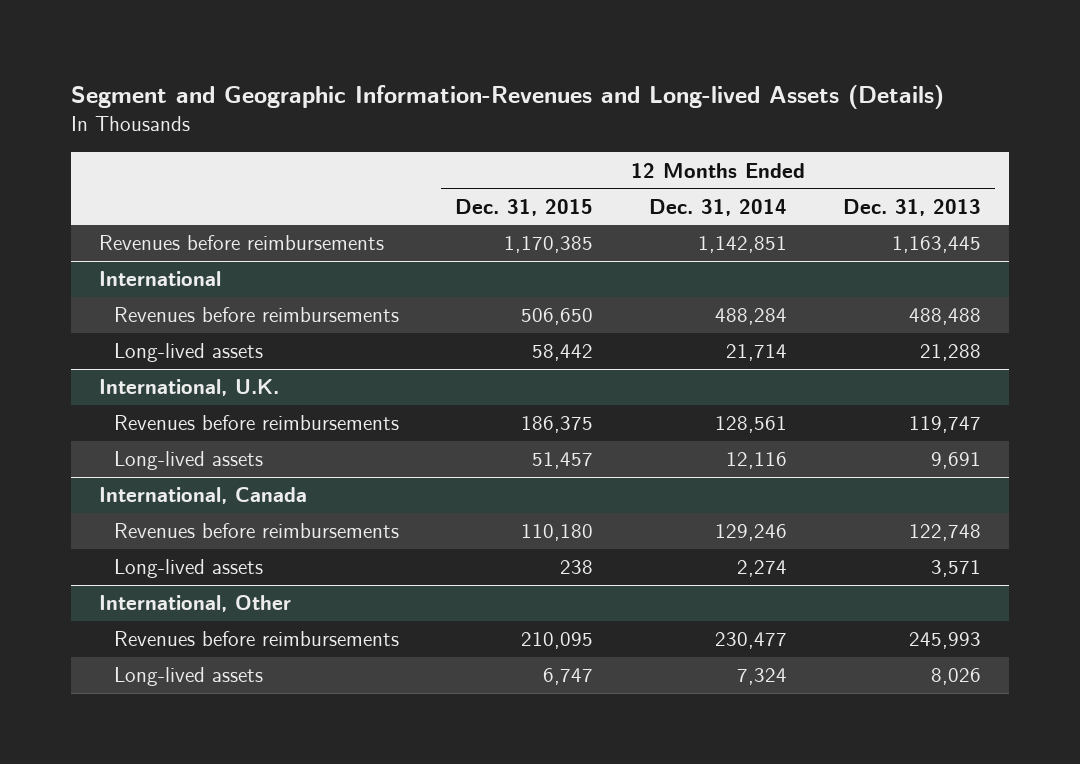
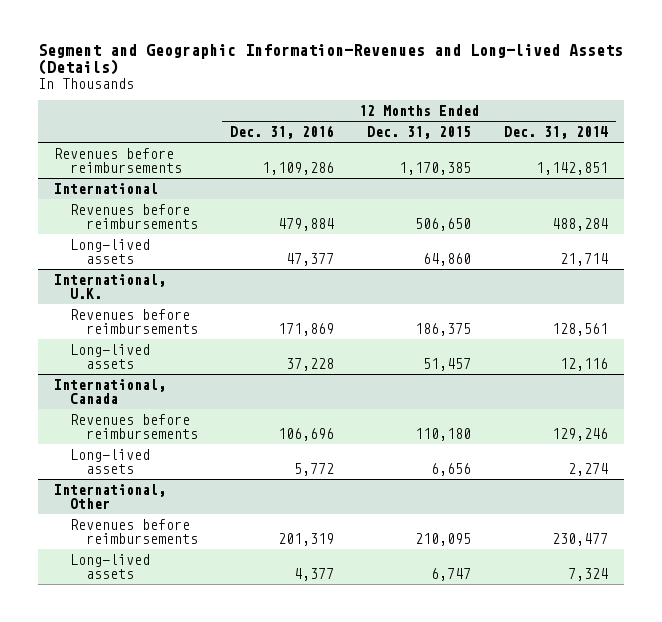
- | 12 Months Ended Dec. 31, 2015 | 12 Months Ended Dec. 31, 2014 | 12 Months Ended Dec. 31, 2013
+ | 12 Months Ended Dec. 31, 2016 | 12 Months Ended Dec. 31, 2015 | 12 Months Ended Dec. 31, 2014
@ International
- Long-lived assets | 58,442 | 21,714 | 21,288
+ Long-lived assets | 47,377 | 64,860 | 21,714
@ International, Canada
- Long-lived assets | 238 | 2,274 | 3,571
+ Long-lived assets | 5,772 | 6,656 | 2,274

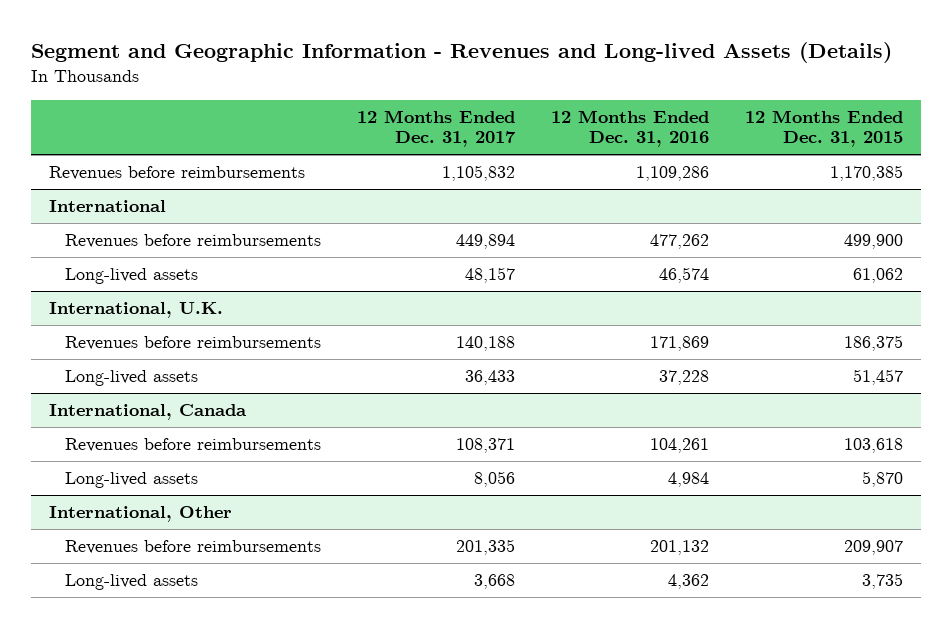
- Segment and Geographic Information-Revenues and Long-lived Assets (Details)
+ Segment and Geographic Information - Revenues and Long-lived Assets (Details)
- | 12 Months Ended Dec. 31, 2016 | 12 Months Ended Dec. 31, 2015 | 12 Months Ended Dec. 31, 2014
+ | 12 Months Ended Dec. 31, 2017 | 12 Months Ended Dec. 31, 2016 | 12 Months Ended Dec. 31, 2015
@ International
- Revenues before reimbursements | 479,884 | 506,650 | 488,284
- Long-lived assets | 47,377 | 64,860 | 21,714
+ Revenues before reimbursements | 449,894 | 477,262 | 499,900
+ Long-lived assets | 48,157 | 46,574 | 61,062
@ International, Canada
- Revenues before reimbursements | 106,696 | 110,180 | 129,246
- Long-lived assets | 5,772 | 6,656 | 2,274
+ Revenues before reimbursements | 108,371 | 104,261 | 103,618
+ Long-lived assets | 8,056 | 4,984 | 5,870
@ International, Other
- Revenues before reimbursements | 201,319 | 210,095 | 230,477
- Long-lived assets | 4,377 | 6,747 | 7,324
+ Revenues before reimbursements | 201,335 | 201,132 | 209,907
+ Long-lived assets | 3,668 | 4,362 | 3,735

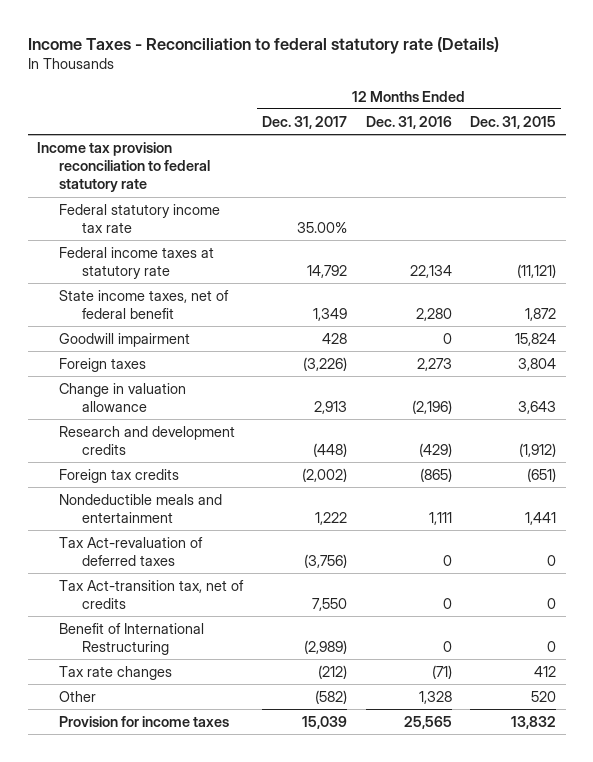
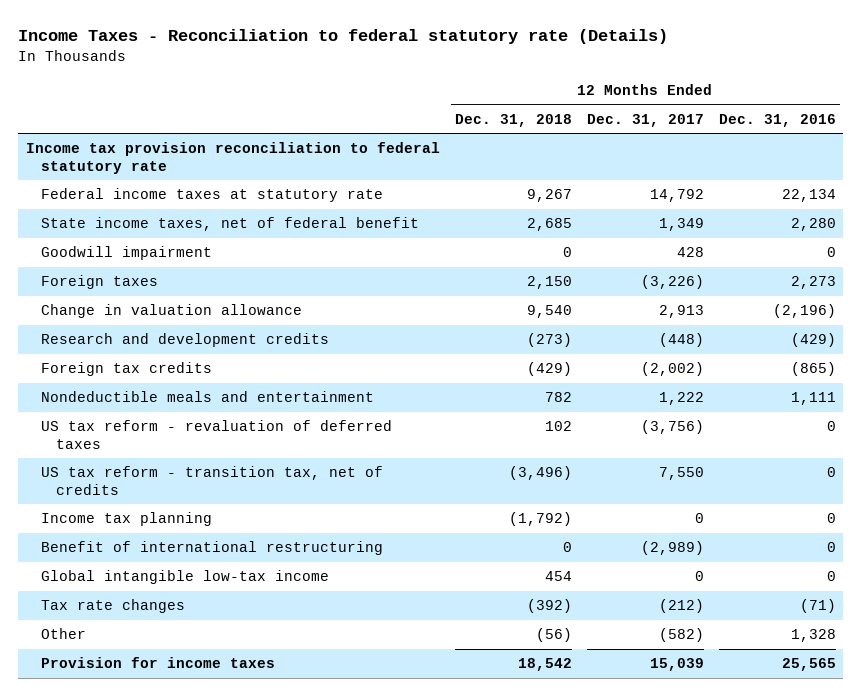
- | 12 Months Ended Dec. 31, 2017 | 12 Months Ended Dec. 31, 2016 | 12 Months Ended Dec. 31, 2015
+ | 12 Months Ended Dec. 31, 2018 | 12 Months Ended Dec. 31, 2017 | 12 Months Ended Dec. 31, 2016
- Federal statutory income tax rate | 35.00% | |
- Tax Act-revaluation of deferred taxes | (3,756) | 0 | 0
- Tax Act-transition tax, net of credits | 7,550 | 0 | 0
- Benefit of International Restructuring | (2,989) | 0 | 0
+ US tax reform - revaluation of deferred taxes | 102 | (3,756) | 0
+ US tax reform - transition tax, net of credits | (3,496) | 7,550 | 0
+ Income tax planning | (1,792) | 0 | 0
+ Benefit of international restructuring | 0 | (2,989) | 0
+ Global intangible low-tax income | 454 | 0 | 0

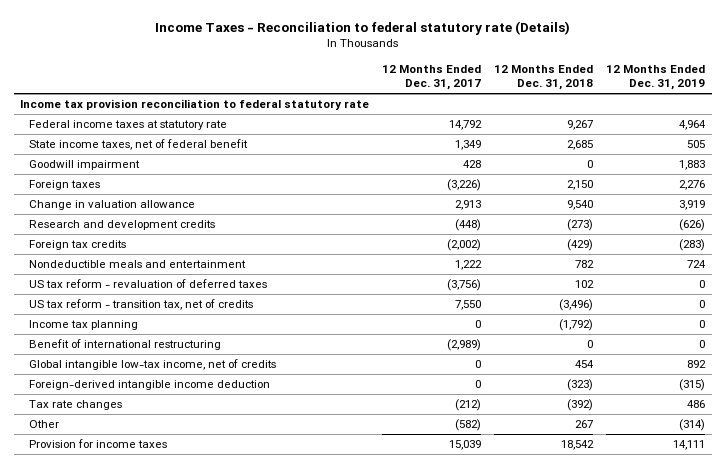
- | 12 Months Ended Dec. 31, 2018 | 12 Months Ended Dec. 31, 2017 | 12 Months Ended Dec. 31, 2016
+ | 12 Months Ended Dec. 31, 2017 | 12 Months Ended Dec. 31, 2018 | 12 Months Ended Dec. 31, 2019
- Global intangible low-tax income | 454 | 0 | 0
+ Global intangible low-tax income, net of credits | 0 | 454 | 892
+ Foreign-derived intangible income deduction | 0 | (323) | (315)
- Other | (56) | (582) | 1,328
+ Other | (582) | 267 | (314)

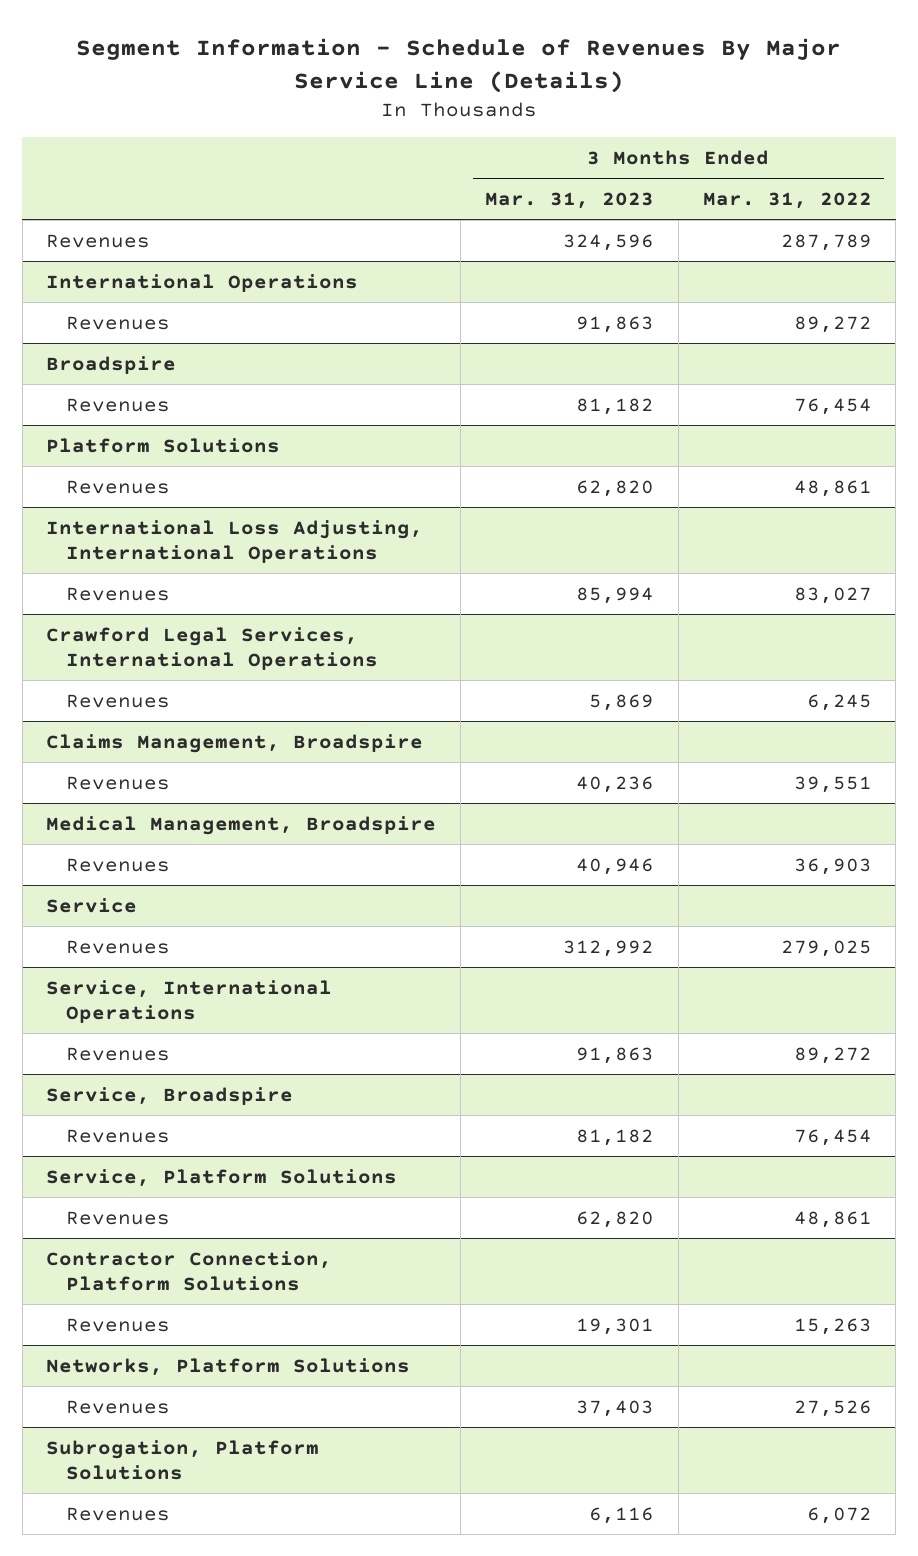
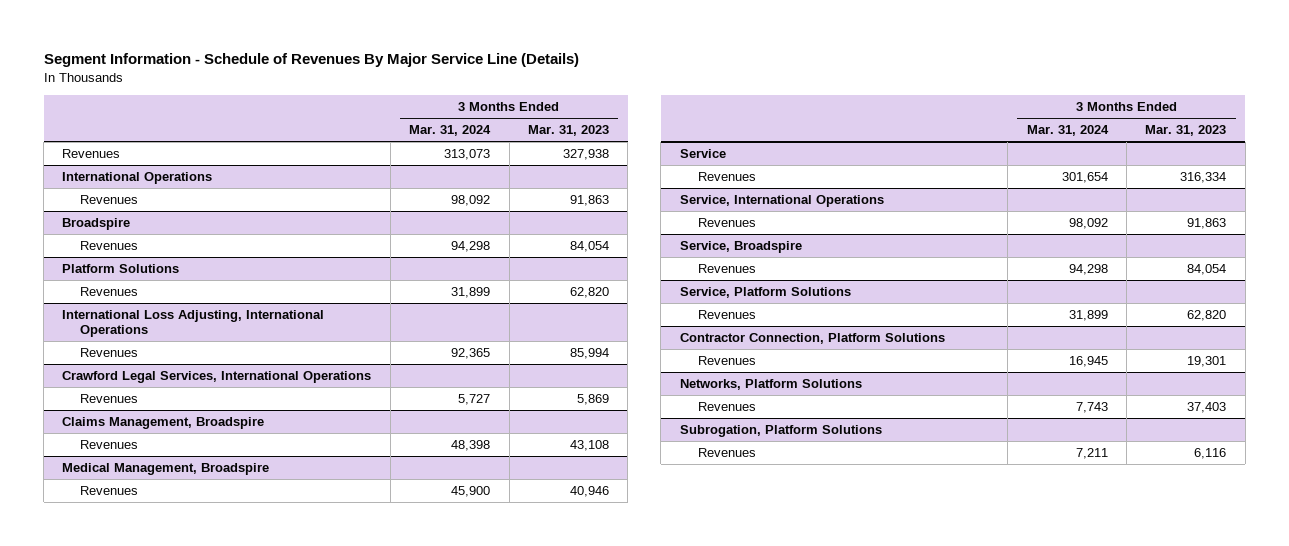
- | 3 Months Ended Mar. 31, 2023 | 3 Months Ended Mar. 31, 2022
+ | 3 Months Ended Mar. 31, 2024 | 3 Months Ended Mar. 31, 2023
- Revenues | 324,596 | 287,789
+ Revenues | 313,073 | 327,938
@ Broadspire
- Revenues | 81,182 | 76,454
+ Revenues | 94,298 | 84,054
@ Claims Management, Broadspire
- Revenues | 40,236 | 39,551
+ Revenues | 48,398 | 43,108
@ Service
- Revenues | 312,992 | 279,025
+ Revenues | 301,654 | 316,334
@ Service, Broadspire
- Revenues | 81,182 | 76,454
+ Revenues | 94,298 | 84,054

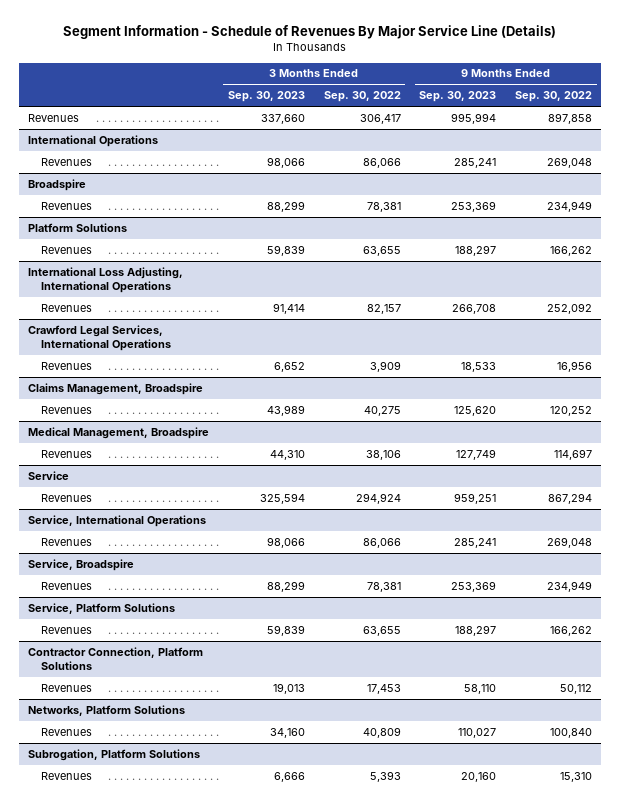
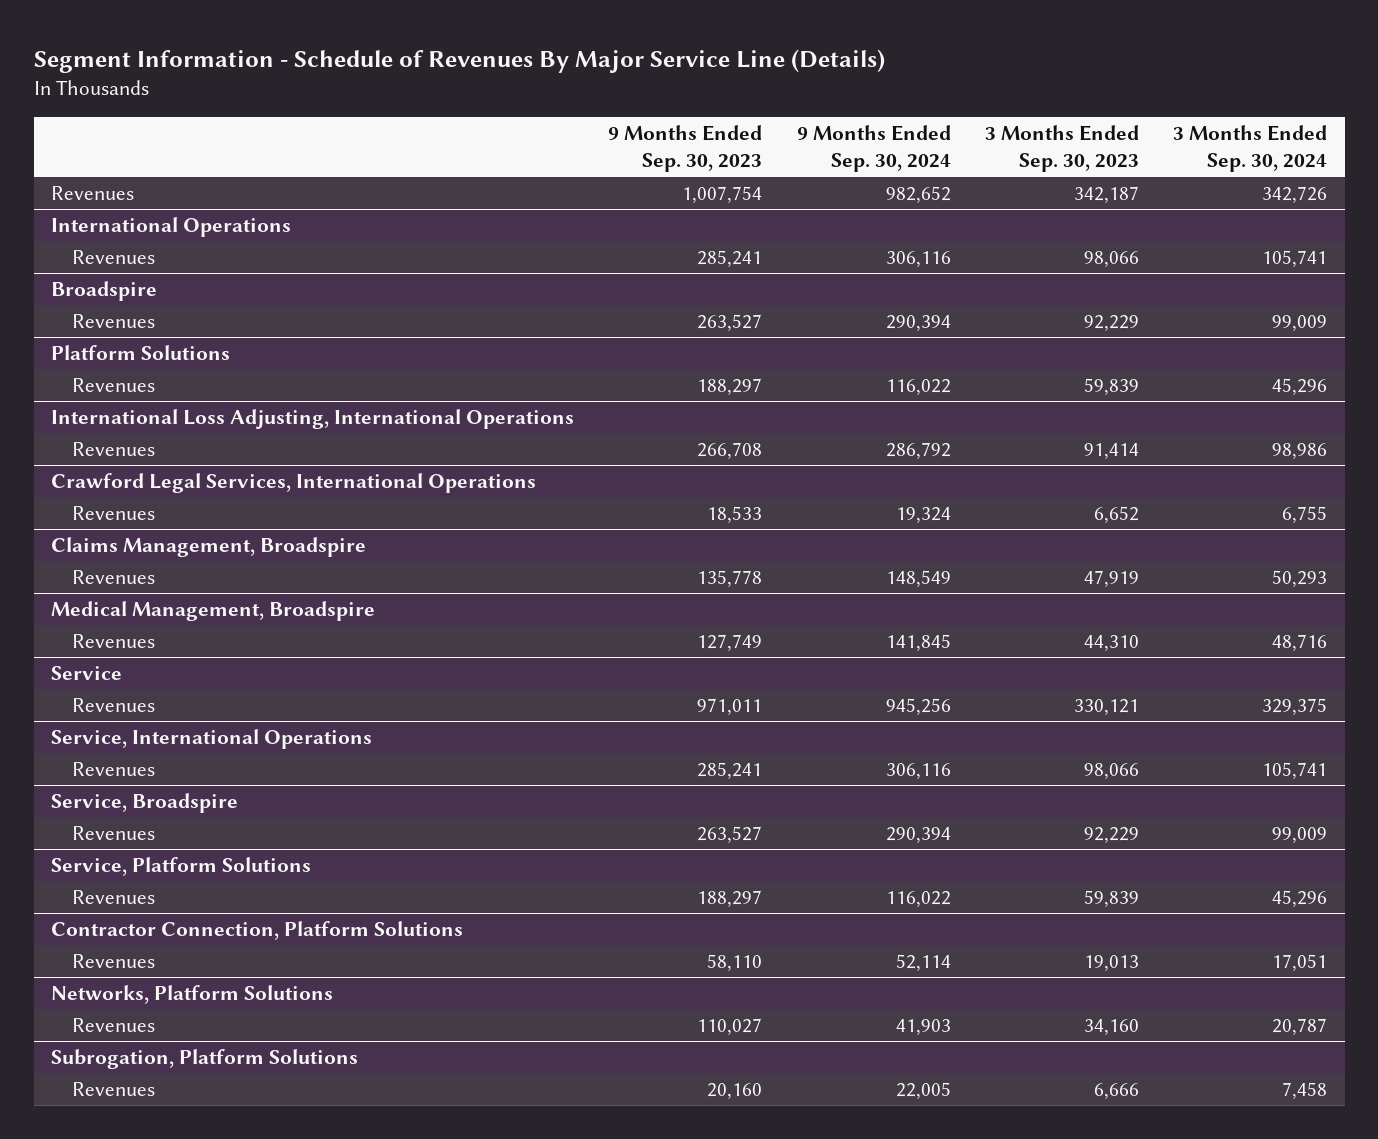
- | 3 Months Ended Sep. 30, 2023 | 3 Months Ended Sep. 30, 2022 | 9 Months Ended Sep. 30, 2023 | 9 Months Ended Sep. 30, 2022
+ | 9 Months Ended Sep. 30, 2023 | 9 Months Ended Sep. 30, 2024 | 3 Months Ended Sep. 30, 2023 | 3 Months Ended Sep. 30, 2024
- Revenues | 337,660 | 306,417 | 995,994 | 897,858
+ Revenues | 1,007,754 | 982,652 | 342,187 | 342,726
@ Broadspire
- Revenues | 88,299 | 78,381 | 253,369 | 234,949
+ Revenues | 263,527 | 290,394 | 92,229 | 99,009
@ Claims Management, Broadspire
- Revenues | 43,989 | 40,275 | 125,620 | 120,252
+ Revenues | 135,778 | 148,549 | 47,919 | 50,293
@ Service
- Revenues | 325,594 | 294,924 | 959,251 | 867,294
+ Revenues | 971,011 | 945,256 | 330,121 | 329,375
@ Service, Broadspire
- Revenues | 88,299 | 78,381 | 253,369 | 234,949
+ Revenues | 263,527 | 290,394 | 92,229 | 99,009

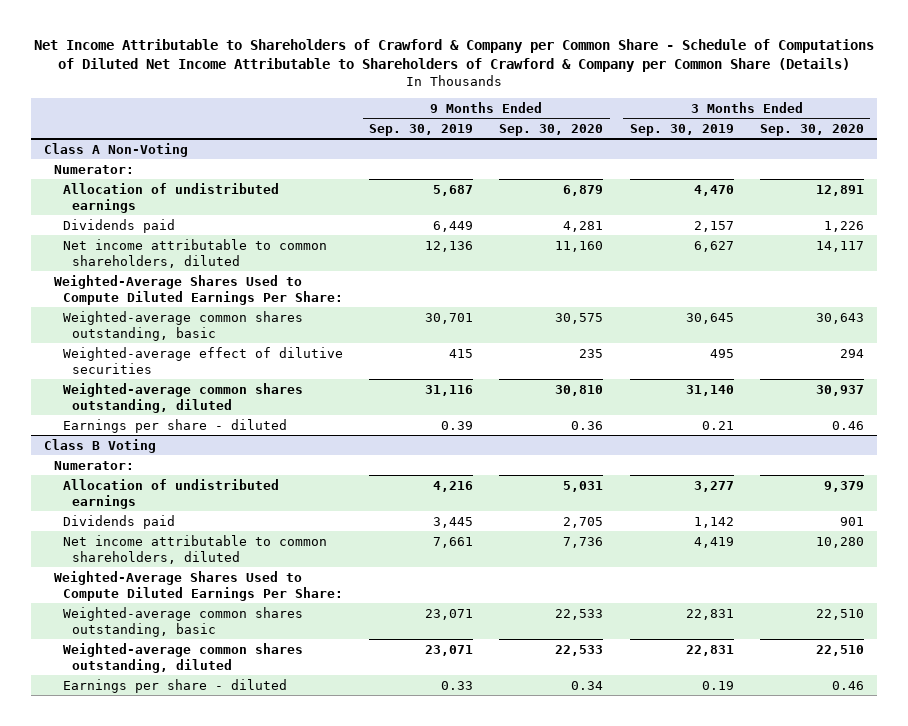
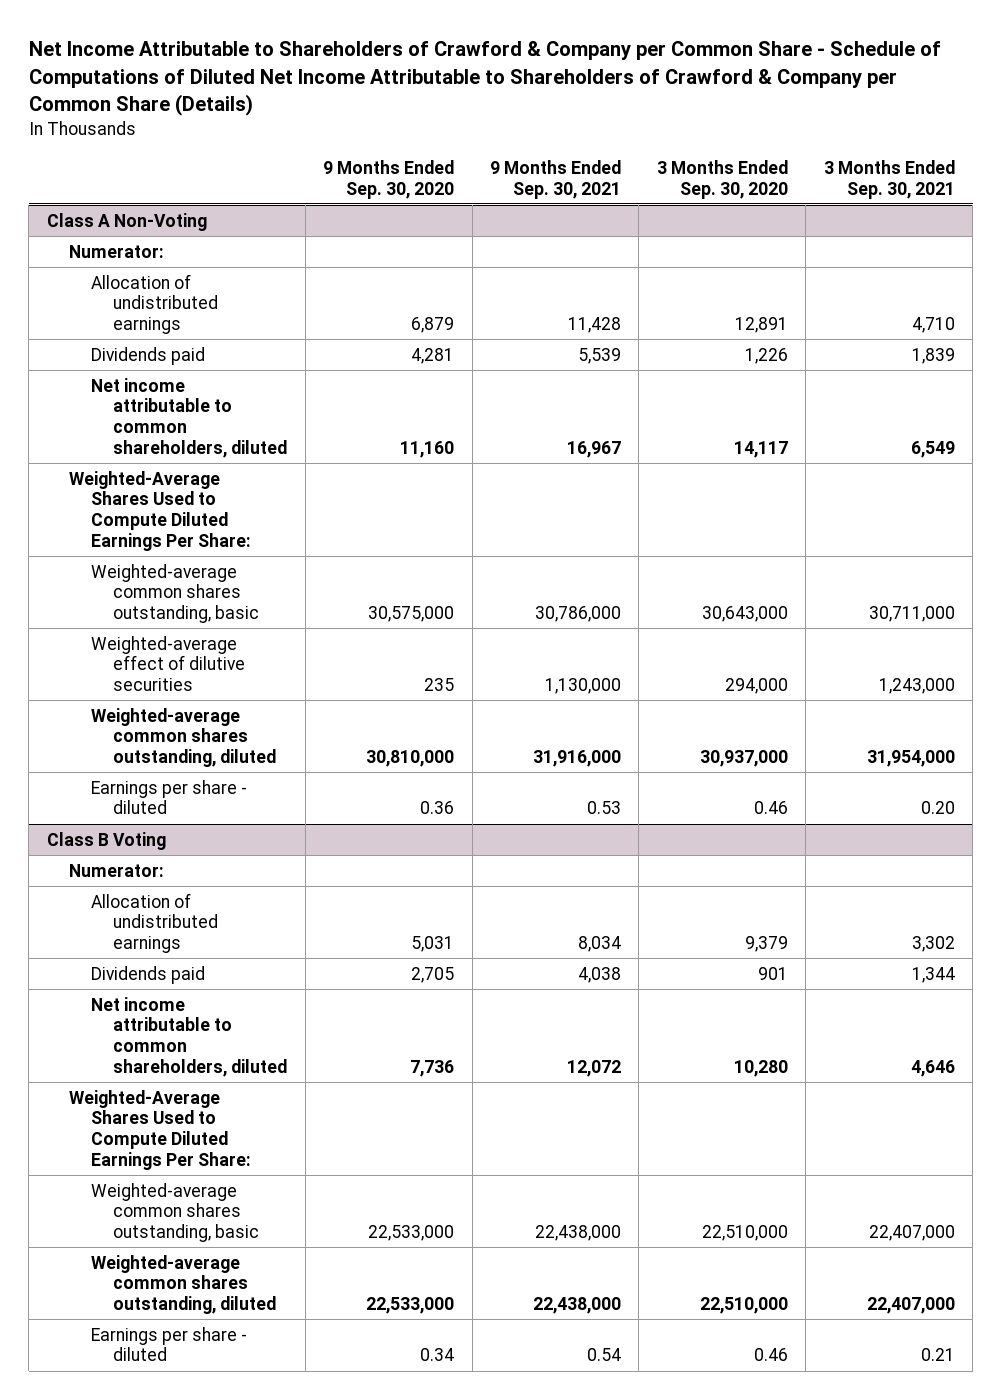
- | 9 Months Ended Sep. 30, 2019 | 9 Months Ended Sep. 30, 2020 | 3 Months Ended Sep. 30, 2019 | 3 Months Ended Sep. 30, 2020
+ | 9 Months Ended Sep. 30, 2020 | 9 Months Ended Sep. 30, 2021 | 3 Months Ended Sep. 30, 2020 | 3 Months Ended Sep. 30, 2021
@ Class A Non-Voting
- Weighted-average common shares outstanding, basic | 30,701 | 30,575 | 30,645 | 30,643
- Weighted-average effect of dilutive securities | 415 | 235 | 495 | 294
- Weighted-average common shares outstanding, diluted | 31,116 | 30,810 | 31,140 | 30,937
+ Weighted-average common shares outstanding, basic | 30,575,000 | 30,786,000 | 30,643,000 | 30,711,000
+ Weighted-average effect of dilutive securities | 235 | 1,130,000 | 294,000 | 1,243,000
+ Weighted-average common shares outstanding, diluted | 30,810,000 | 31,916,000 | 30,937,000 | 31,954,000
@ Class B Voting
- Weighted-average common shares outstanding, basic | 23,071 | 22,533 | 22,831 | 22,510
- Weighted-average common shares outstanding, diluted | 23,071 | 22,533 | 22,831 | 22,510
+ Weighted-average common shares outstanding, basic | 22,533,000 | 22,438,000 | 22,510,000 | 22,407,000
+ Weighted-average common shares outstanding, diluted | 22,533,000 | 22,438,000 | 22,510,000 | 22,407,000

